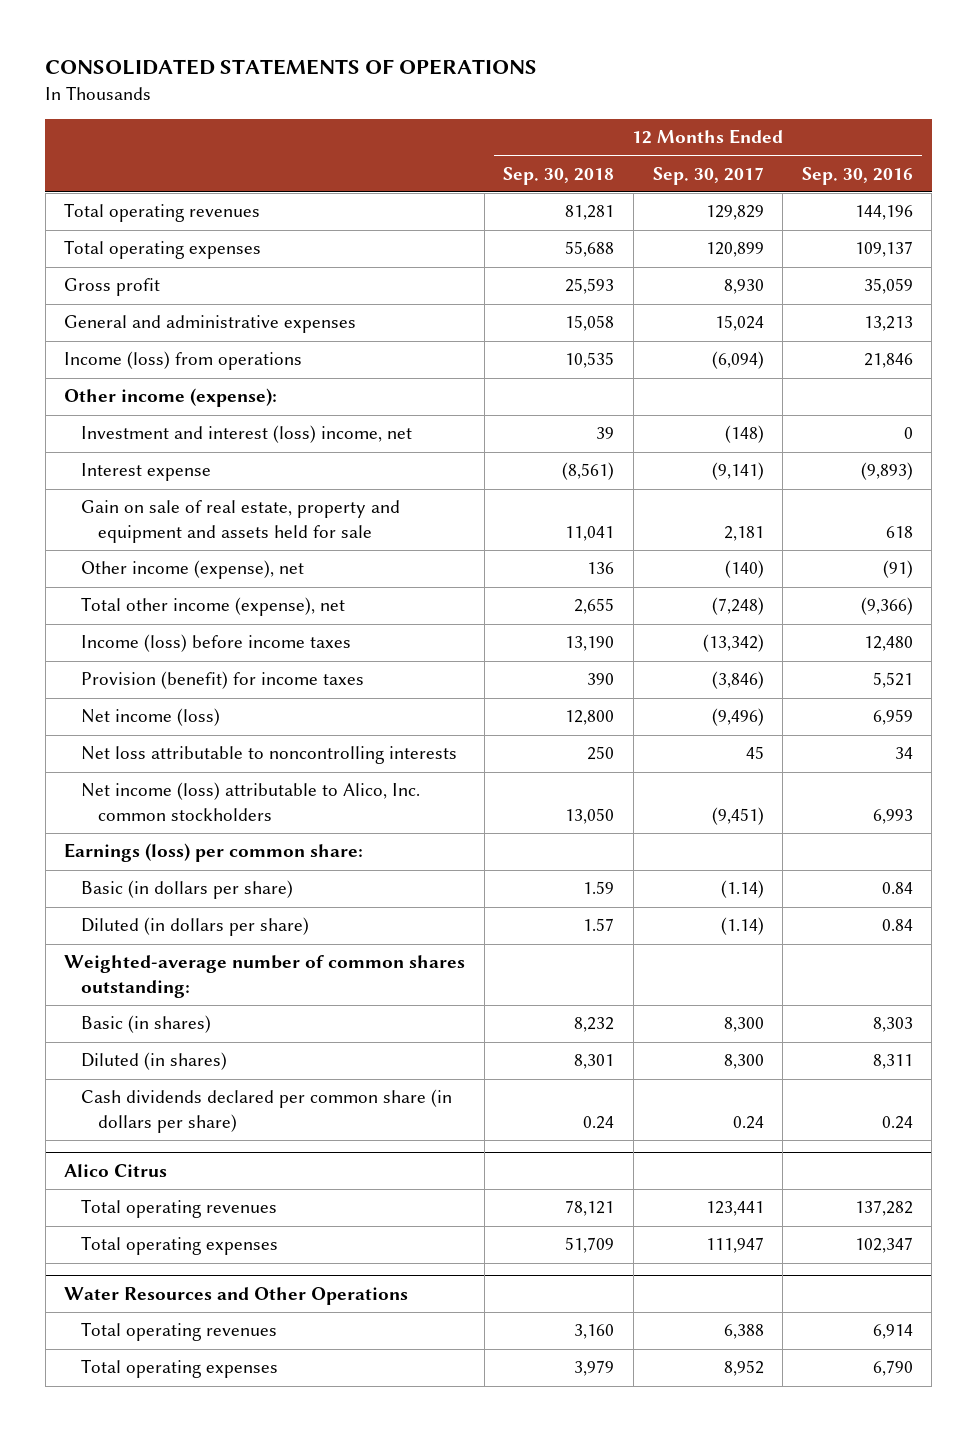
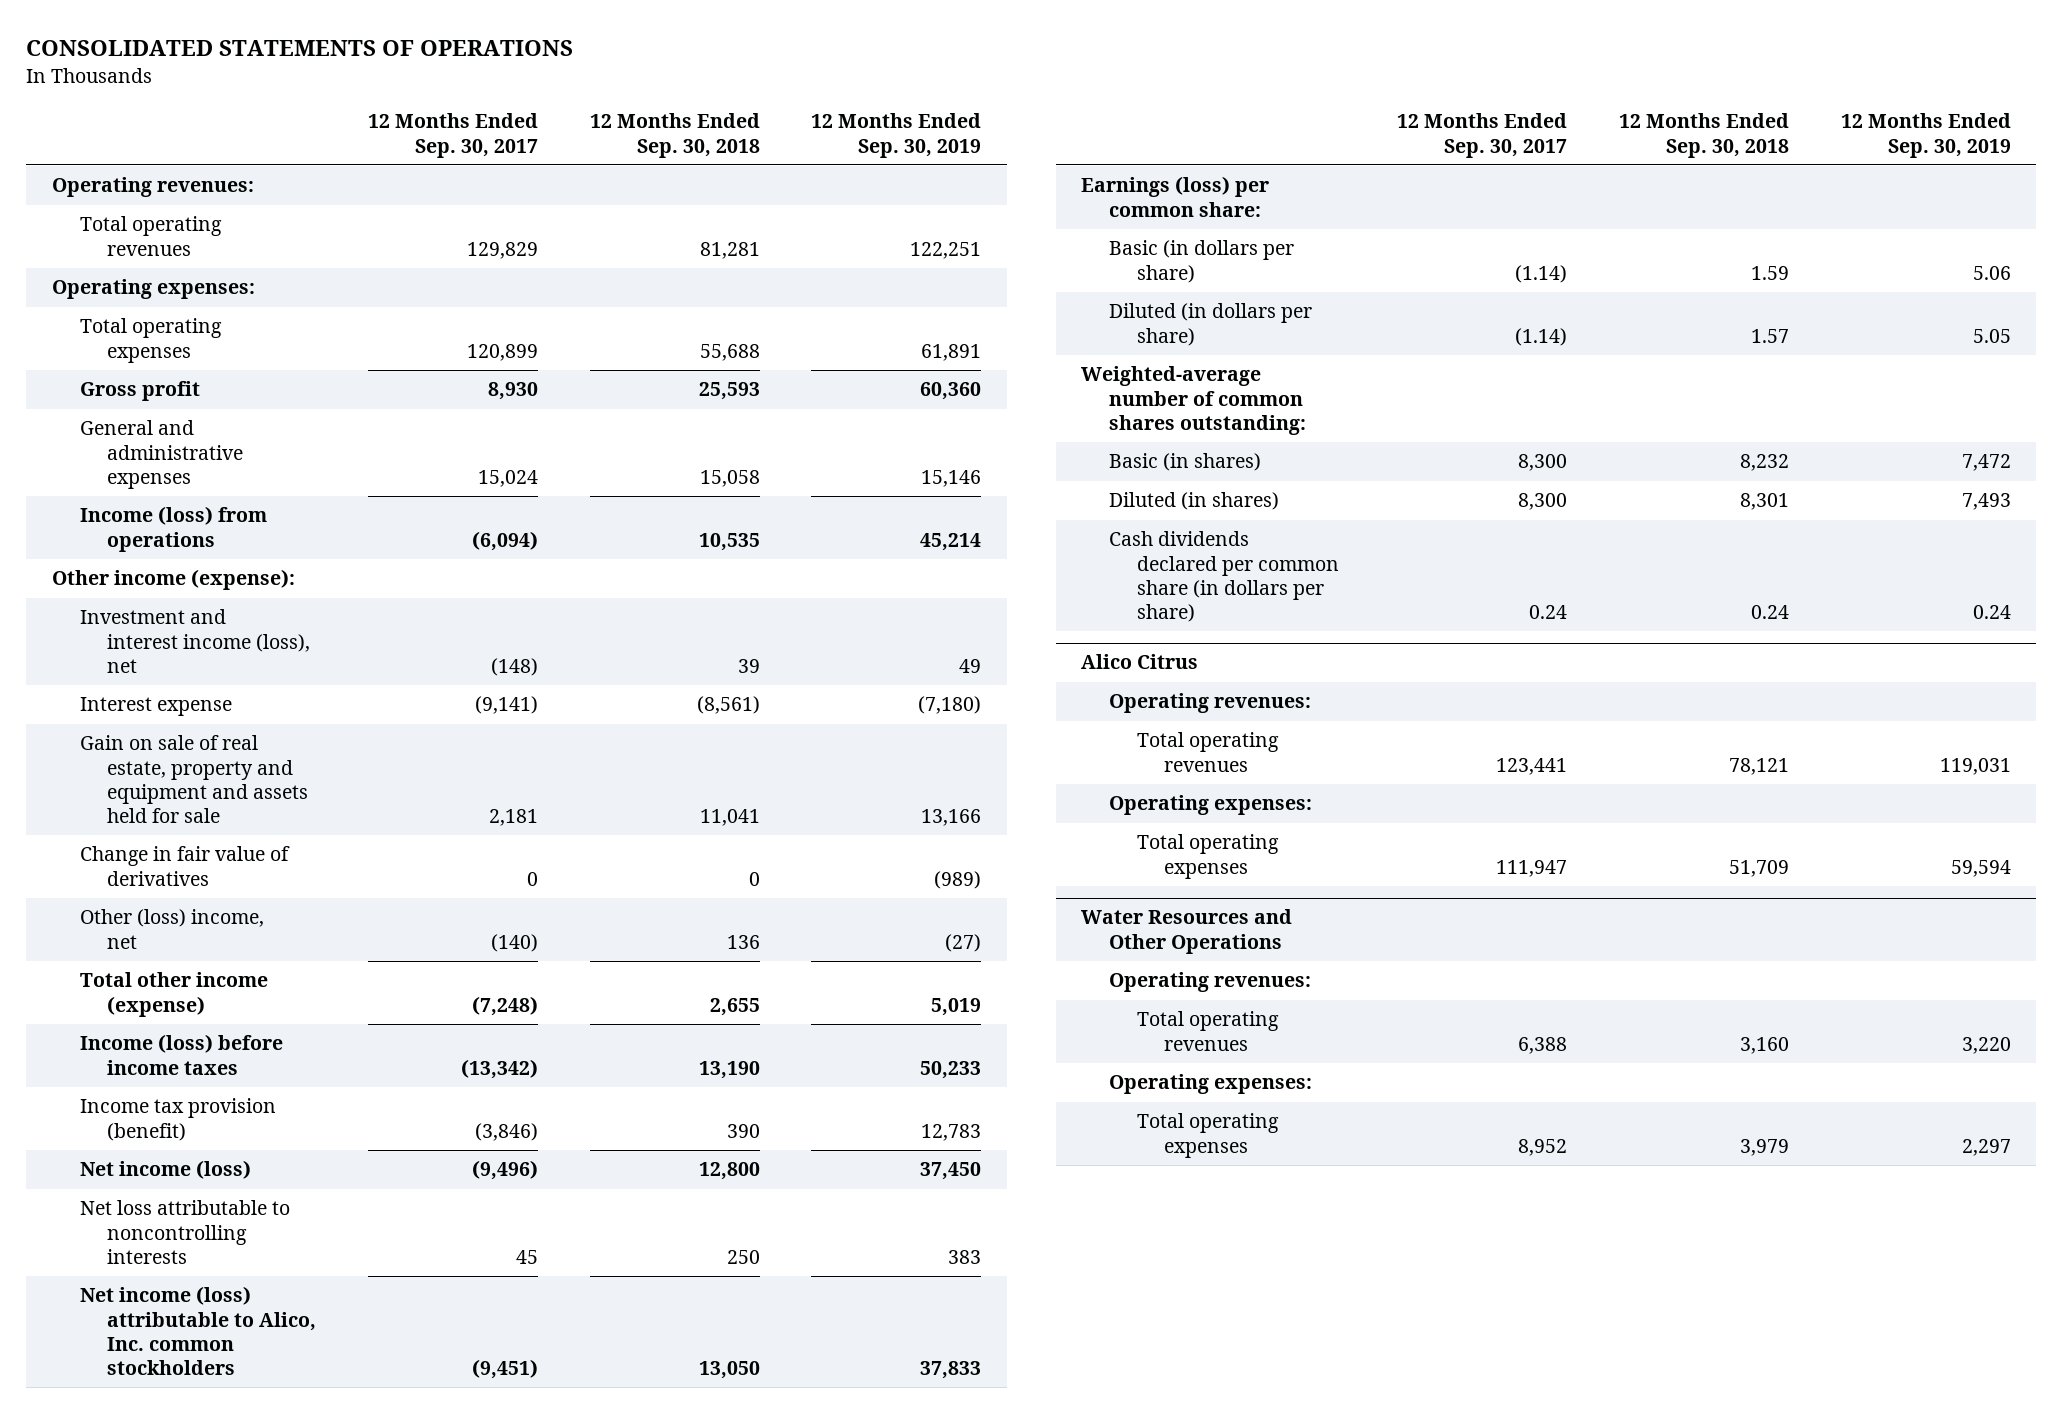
- | 12 Months Ended Sep. 30, 2018 | 12 Months Ended Sep. 30, 2017 | 12 Months Ended Sep. 30, 2016
+ | 12 Months Ended Sep. 30, 2017 | 12 Months Ended Sep. 30, 2018 | 12 Months Ended Sep. 30, 2019
+ Operating revenues:
+ Operating expenses:
- Investment and interest (loss) income, net | 39 | (148) | 0
+ Investment and interest income (loss), net | (148) | 39 | 49
- Other income (expense), net | 136 | (140) | (91)
- Total other income (expense), net | 2,655 | (7,248) | (9,366)
+ Change in fair value of derivatives | 0 | 0 | (989)
+ Other (loss) income, net | (140) | 136 | (27)
+ Total other income (expense) | (7,248) | 2,655 | 5,019
- Provision (benefit) for income taxes | 390 | (3,846) | 5,521
+ Income tax provision (benefit) | (3,846) | 390 | 12,783
@ Alico Citrus
+ Operating revenues:
+ Operating expenses:
@ Water Resources and Other Operations
+ Operating revenues:
+ Operating expenses:

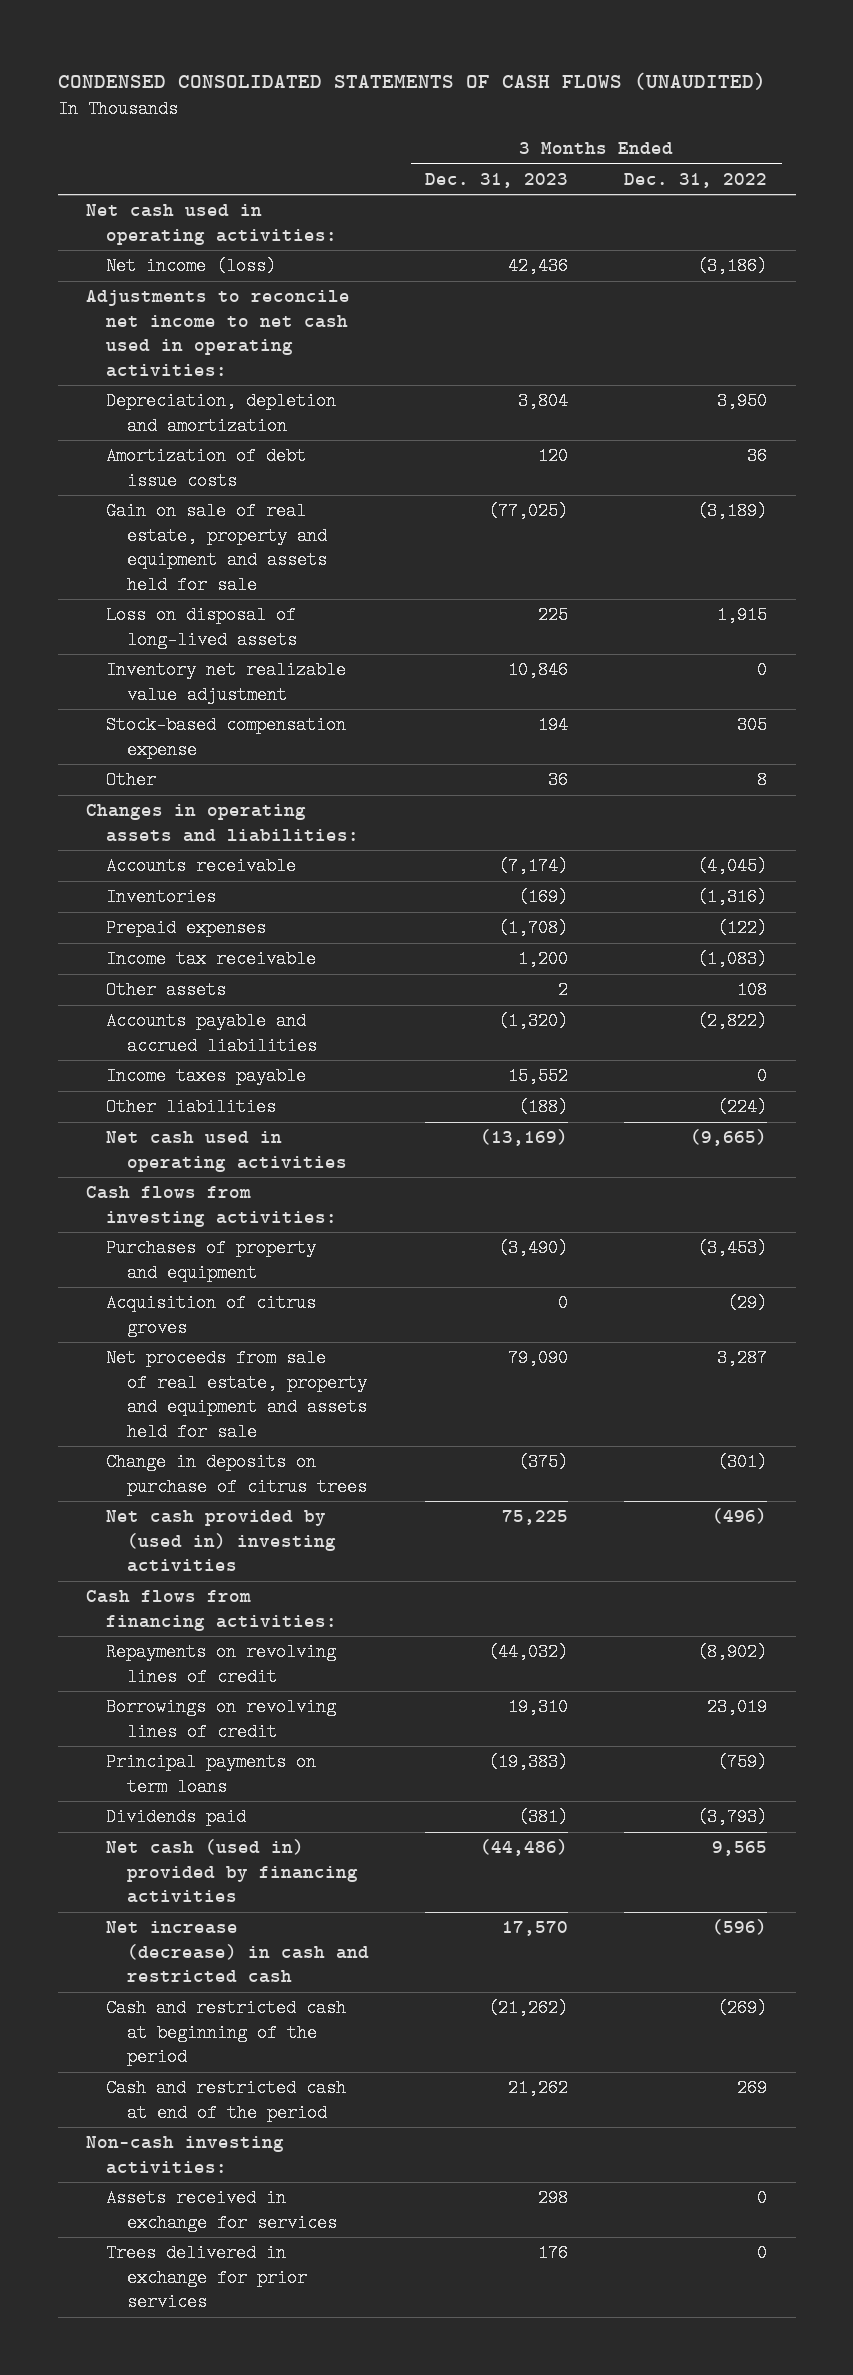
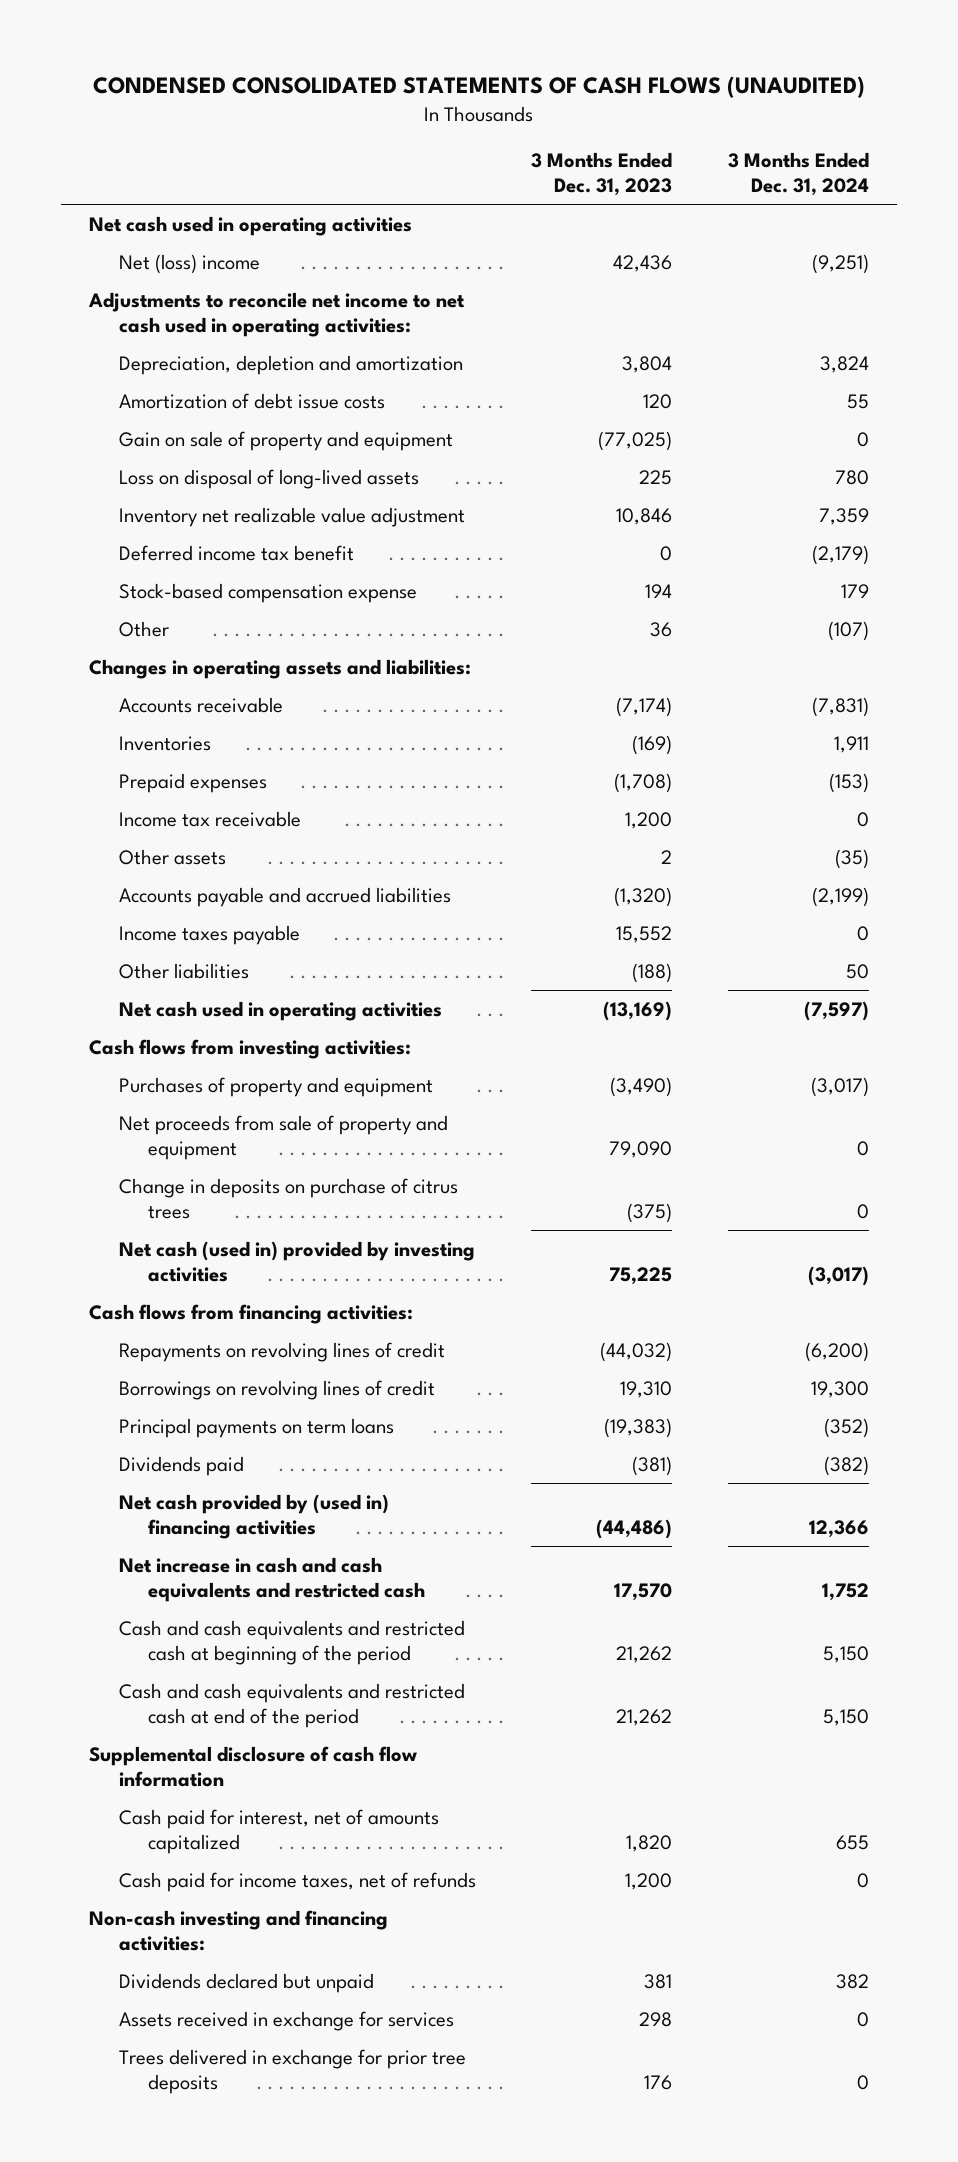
- | 3 Months Ended Dec. 31, 2023 | 3 Months Ended Dec. 31, 2022
+ | 3 Months Ended Dec. 31, 2023 | 3 Months Ended Dec. 31, 2024
- Net cash used in operating activities:
- Net income (loss) | 42,436 | (3,186)
+ Net cash used in operating activities
+ Net (loss) income | 42,436 | (9,251)
- Gain on sale of real estate, property and equipment and assets held for sale | (77,025) | (3,189)
+ Gain on sale of property and equipment | (77,025) | 0
+ Deferred income tax benefit | 0 | (2,179)
- Acquisition of citrus groves | 0 | (29)
- Net proceeds from sale of real estate, property and equipment and assets held for sale | 79,090 | 3,287
+ Net proceeds from sale of property and equipment | 79,090 | 0
- Net cash provided by (used in) investing activities | 75,225 | (496)
+ Net cash (used in) provided by investing activities | 75,225 | (3,017)
- Net cash (used in) provided by financing activities | (44,486) | 9,565
- Net increase (decrease) in cash and restricted cash | 17,570 | (596)
- Cash and restricted cash at beginning of the period | (21,262) | (269)
- Cash and restricted cash at end of the period | 21,262 | 269
- Non-cash investing activities:
+ Net cash provided by (used in) financing activities | (44,486) | 12,366
+ Net increase in cash and cash equivalents and restricted cash | 17,570 | 1,752
+ Cash and cash equivalents and restricted cash at beginning of the period | 21,262 | 5,150
+ Cash and cash equivalents and restricted cash at end of the period | 21,262 | 5,150
+ Supplemental disclosure of cash flow information
+ Cash paid for interest, net of amounts capitalized | 1,820 | 655
+ Cash paid for income taxes, net of refunds | 1,200 | 0
+ Non-cash investing and financing activities:
+ Dividends declared but unpaid | 381 | 382
- Trees delivered in exchange for prior services | 176 | 0
+ Trees delivered in exchange for prior tree deposits | 176 | 0

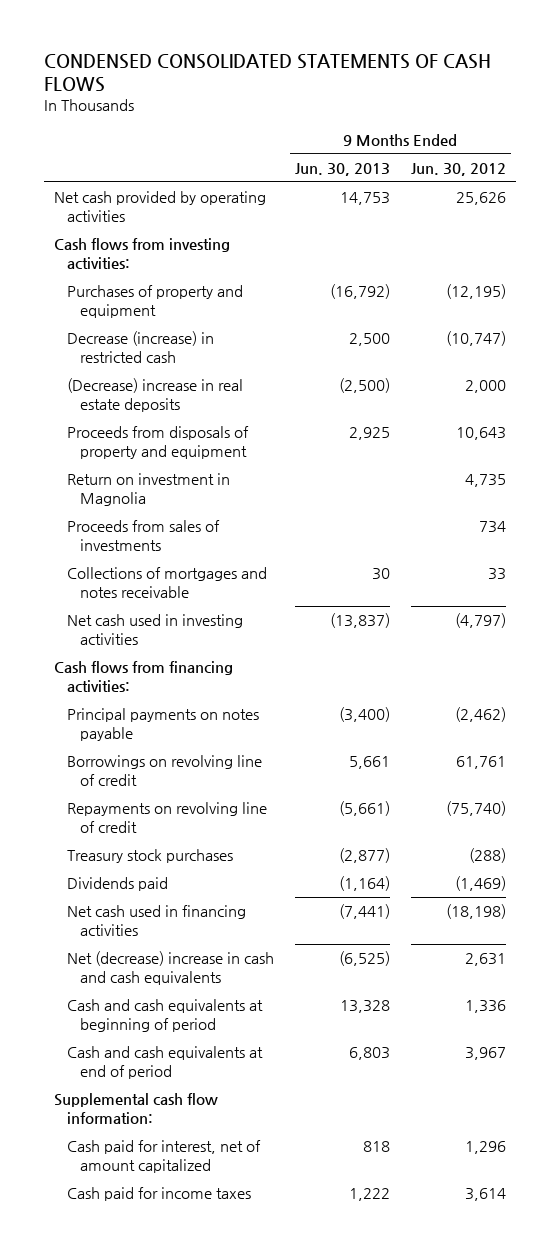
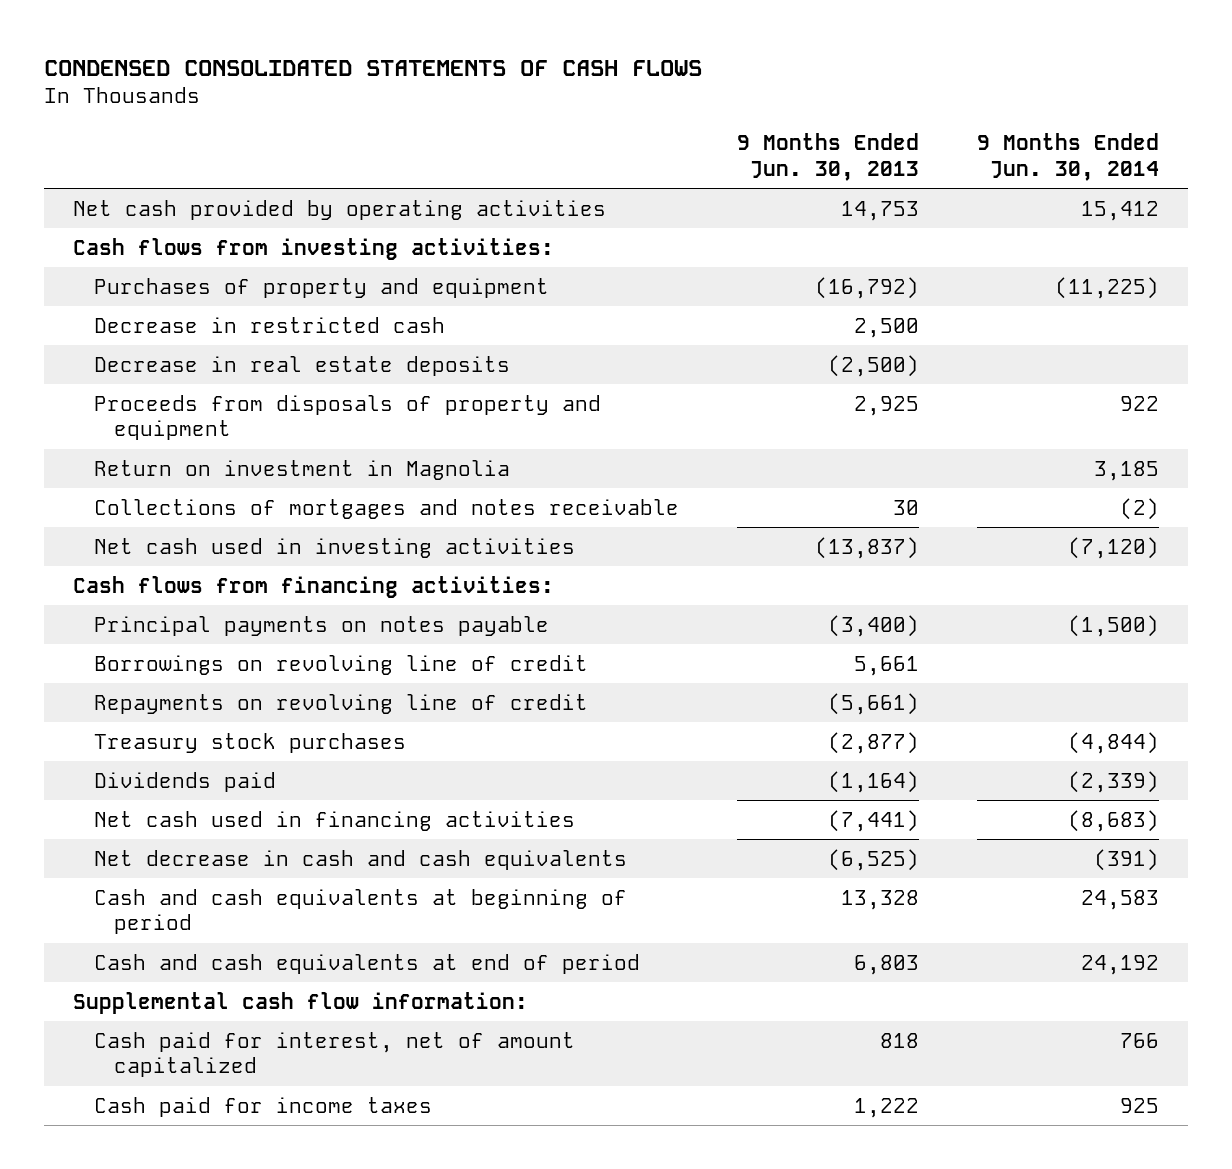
- | 9 Months Ended Jun. 30, 2013 | 9 Months Ended Jun. 30, 2012
+ | 9 Months Ended Jun. 30, 2013 | 9 Months Ended Jun. 30, 2014
- Decrease (increase) in restricted cash | 2,500 | (10,747)
- (Decrease) increase in real estate deposits | (2,500) | 2,000
+ Decrease in restricted cash | 2,500 |
+ Decrease in real estate deposits | (2,500) |
- Proceeds from sales of investments | | 734
- Net (decrease) increase in cash and cash equivalents | (6,525) | 2,631
+ Net decrease in cash and cash equivalents | (6,525) | (391)

